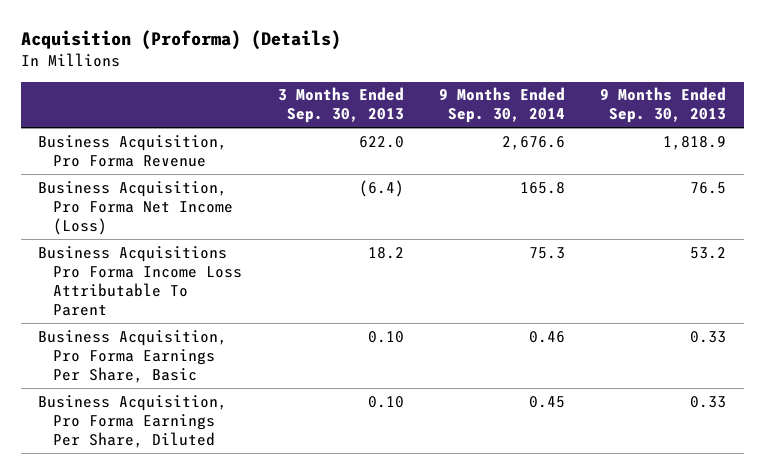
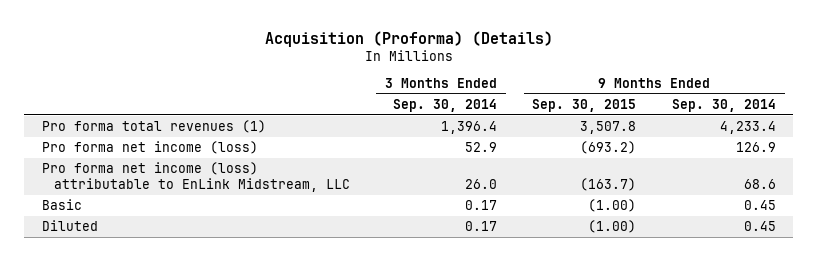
- | 3 Months Ended Sep. 30, 2013 | 9 Months Ended Sep. 30, 2014 | 9 Months Ended Sep. 30, 2013
+ | 3 Months Ended Sep. 30, 2014 | 9 Months Ended Sep. 30, 2015 | 9 Months Ended Sep. 30, 2014
- Business Acquisition, Pro Forma Revenue | 622.0 | 2,676.6 | 1,818.9
- Business Acquisition, Pro Forma Net Income (Loss) | (6.4) | 165.8 | 76.5
- Business Acquisitions Pro Forma Income Loss Attributable To Parent | 18.2 | 75.3 | 53.2
- Business Acquisition, Pro Forma Earnings Per Share, Basic | 0.10 | 0.46 | 0.33
- Business Acquisition, Pro Forma Earnings Per Share, Diluted | 0.10 | 0.45 | 0.33
+ Pro forma total revenues (1) | 1,396.4 | 3,507.8 | 4,233.4
+ Pro forma net income (loss) | 52.9 | (693.2) | 126.9
+ Pro forma net income (loss) attributable to EnLink Midstream, LLC | 26.0 | (163.7) | 68.6
+ Basic | 0.17 | (1.00) | 0.45
+ Diluted | 0.17 | (1.00) | 0.45

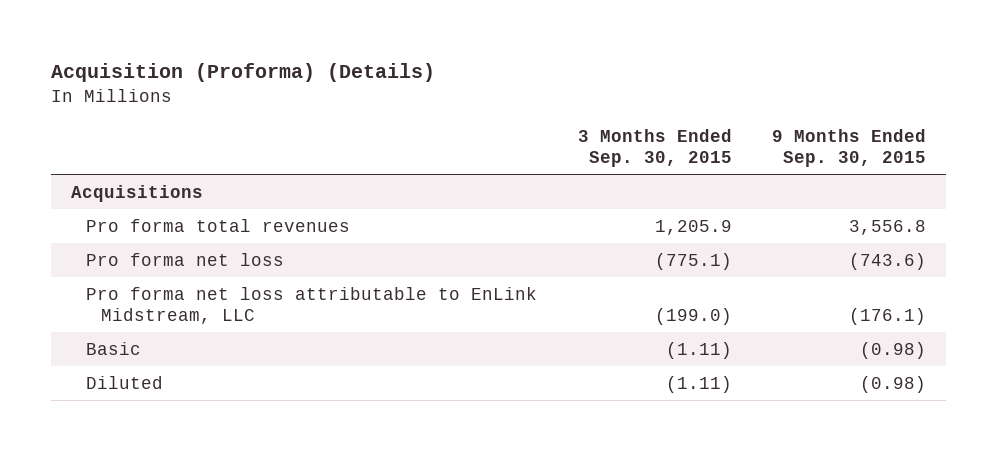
- | 3 Months Ended Sep. 30, 2014 | 9 Months Ended Sep. 30, 2015 | 9 Months Ended Sep. 30, 2014
+ | 3 Months Ended Sep. 30, 2015 | 9 Months Ended Sep. 30, 2015
- Pro forma total revenues (1) | 1,396.4 | 3,507.8 | 4,233.4
- Pro forma net income (loss) | 52.9 | (693.2) | 126.9
- Pro forma net income (loss) attributable to EnLink Midstream, LLC | 26.0 | (163.7) | 68.6
- Basic | 0.17 | (1.00) | 0.45
- Diluted | 0.17 | (1.00) | 0.45
+ Acquisitions
+ Pro forma total revenues | 1,205.9 | 3,556.8
+ Pro forma net loss | (775.1) | (743.6)
+ Pro forma net loss attributable to EnLink Midstream, LLC | (199.0) | (176.1)
+ Basic | (1.11) | (0.98)
+ Diluted | (1.11) | (0.98)

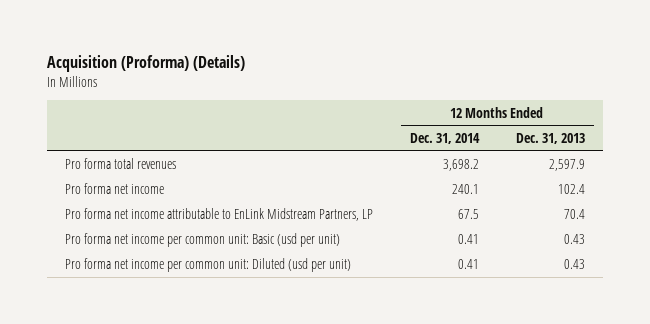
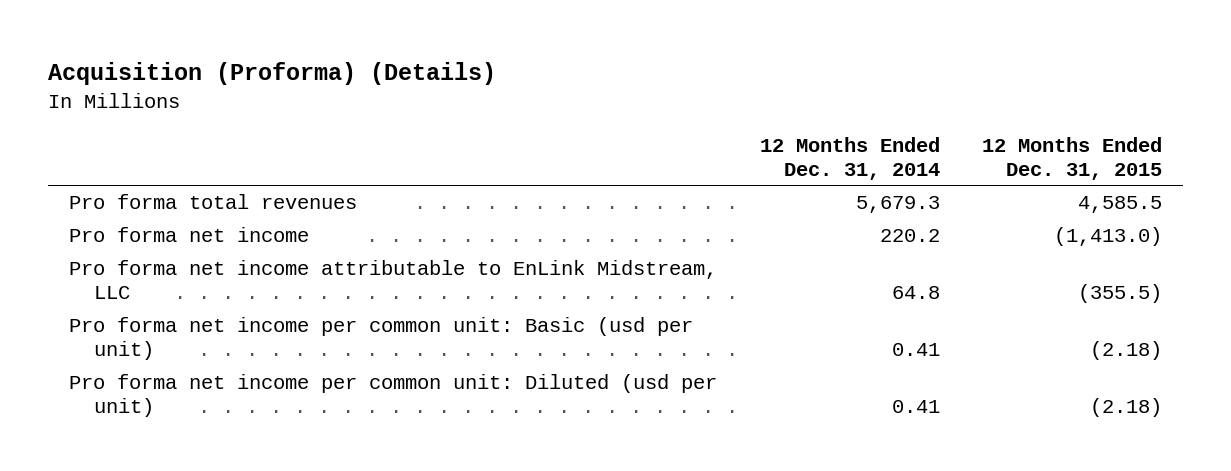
- | 12 Months Ended Dec. 31, 2014 | 12 Months Ended Dec. 31, 2013
+ | 12 Months Ended Dec. 31, 2014 | 12 Months Ended Dec. 31, 2015
- Pro forma total revenues | 3,698.2 | 2,597.9
- Pro forma net income | 240.1 | 102.4
- Pro forma net income attributable to EnLink Midstream Partners, LP | 67.5 | 70.4
+ Pro forma total revenues | 5,679.3 | 4,585.5
+ Pro forma net income | 220.2 | (1,413.0)
+ Pro forma net income attributable to EnLink Midstream, LLC | 64.8 | (355.5)

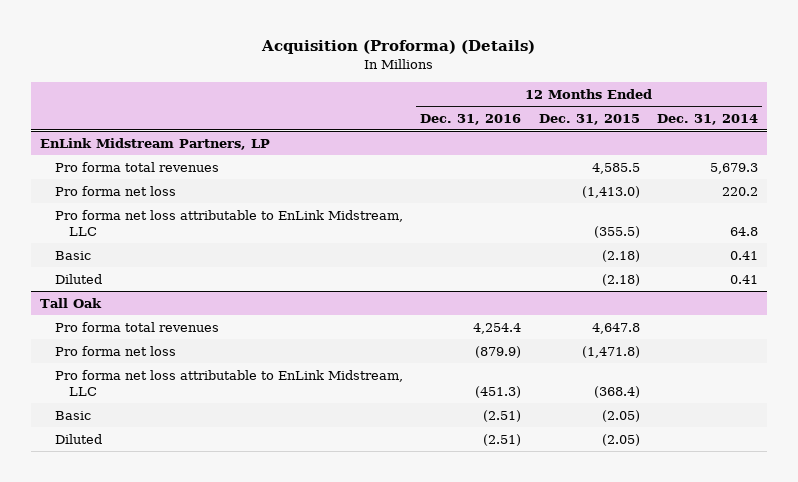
- | 12 Months Ended Dec. 31, 2014 | 12 Months Ended Dec. 31, 2015
+ | 12 Months Ended Dec. 31, 2016 | 12 Months Ended Dec. 31, 2015 | 12 Months Ended Dec. 31, 2014
+ EnLink Midstream Partners, LP
- Pro forma net income | 220.2 | (1,413.0)
- Pro forma net income attributable to EnLink Midstream, LLC | 64.8 | (355.5)
- Pro forma net income per common unit: Basic (usd per unit) | 0.41 | (2.18)
- Pro forma net income per common unit: Diluted (usd per unit) | 0.41 | (2.18)
+ Pro forma net loss | | (1,413.0) | 220.2
+ Pro forma net loss attributable to EnLink Midstream, LLC | | (355.5) | 64.8
+ Basic | | (2.18) | 0.41
+ Diluted | | (2.18) | 0.41
+ Tall Oak
+ Pro forma total revenues | 4,254.4 | 4,647.8 |
+ Pro forma net loss | (879.9) | (1,471.8) |
+ Pro forma net loss attributable to EnLink Midstream, LLC | (451.3) | (368.4) |
+ Basic | (2.51) | (2.05) |
+ Diluted | (2.51) | (2.05) |

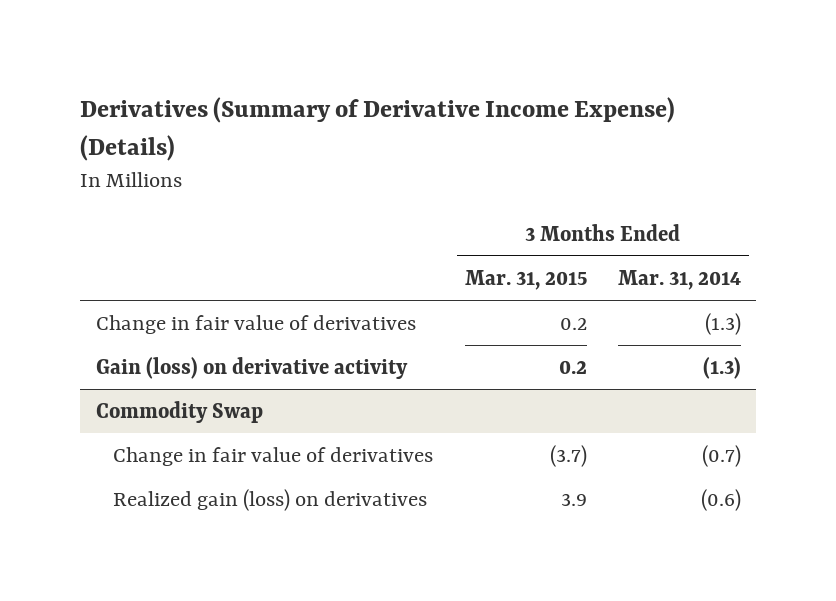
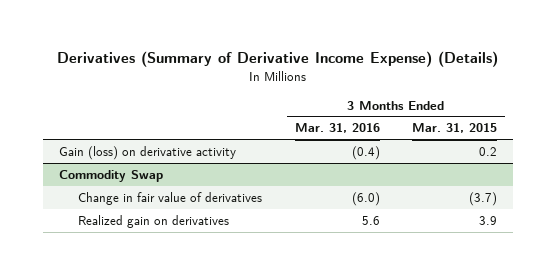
- | 3 Months Ended Mar. 31, 2015 | 3 Months Ended Mar. 31, 2014
+ | 3 Months Ended Mar. 31, 2016 | 3 Months Ended Mar. 31, 2015
- Change in fair value of derivatives | 0.2 | (1.3)
@ Commodity Swap
- Realized gain (loss) on derivatives | 3.9 | (0.6)
+ Realized gain on derivatives | 5.6 | 3.9

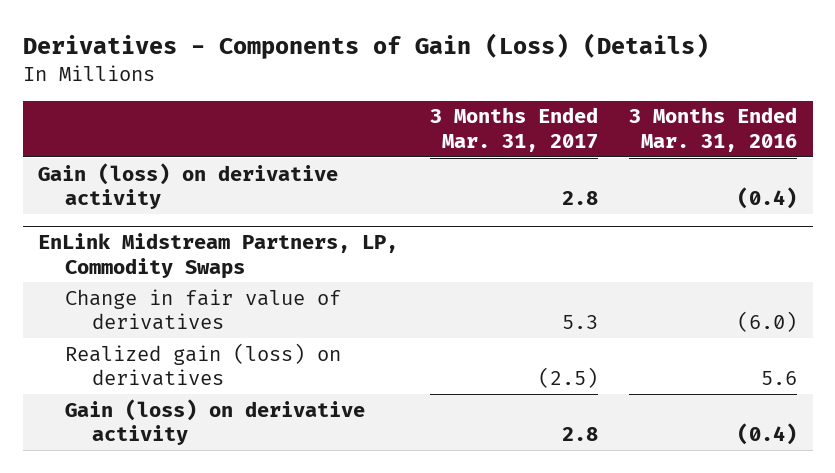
- Derivatives (Summary of Derivative Income Expense) (Details)
+ Derivatives - Components of Gain (Loss) (Details)
- | 3 Months Ended Mar. 31, 2016 | 3 Months Ended Mar. 31, 2015
+ | 3 Months Ended Mar. 31, 2017 | 3 Months Ended Mar. 31, 2016
- Commodity Swap
+ EnLink Midstream Partners, LP, Commodity Swaps
- Realized gain on derivatives | 5.6 | 3.9
+ Realized gain (loss) on derivatives | (2.5) | 5.6
+ Gain (loss) on derivative activity | 2.8 | (0.4)

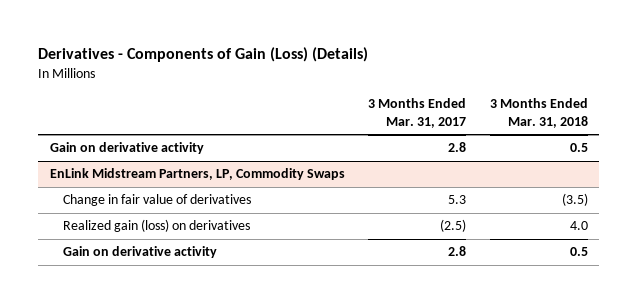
- | 3 Months Ended Mar. 31, 2017 | 3 Months Ended Mar. 31, 2016
+ | 3 Months Ended Mar. 31, 2017 | 3 Months Ended Mar. 31, 2018
- Gain (loss) on derivative activity | 2.8 | (0.4)
+ Gain on derivative activity | 2.8 | 0.5
@ EnLink Midstream Partners, LP, Commodity Swaps
- Gain (loss) on derivative activity | 2.8 | (0.4)
+ Gain on derivative activity | 2.8 | 0.5

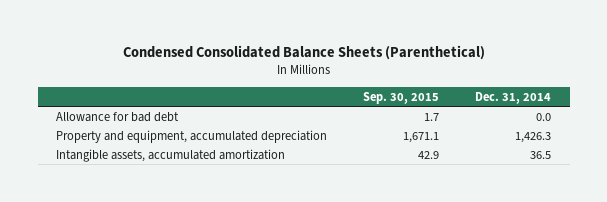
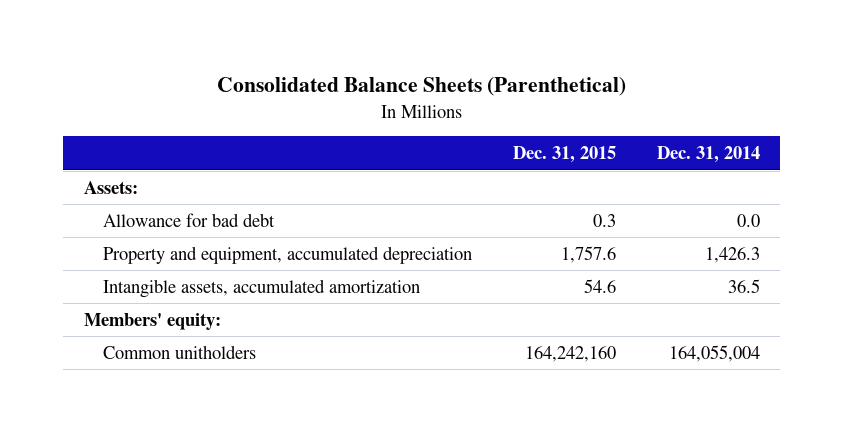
- Condensed Consolidated Balance Sheets (Parenthetical)
+ Consolidated Balance Sheets (Parenthetical)
- | Sep. 30, 2015 | Dec. 31, 2014
+ | Dec. 31, 2015 | Dec. 31, 2014
+ Assets:
+ Members' equity:
+ Common unitholders | 164,242,160 | 164,055,004

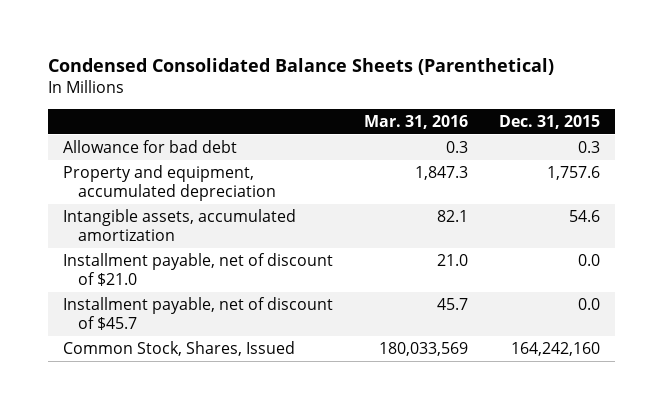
- Consolidated Balance Sheets (Parenthetical)
+ Condensed Consolidated Balance Sheets (Parenthetical)
- | Dec. 31, 2015 | Dec. 31, 2014
+ | Mar. 31, 2016 | Dec. 31, 2015
- Assets:
- Members' equity:
- Common unitholders | 164,242,160 | 164,055,004
+ Installment payable, net of discount of $21.0 | 21.0 | 0.0
+ Installment payable, net of discount of $45.7 | 45.7 | 0.0
+ Common Stock, Shares, Issued | 180,033,569 | 164,242,160

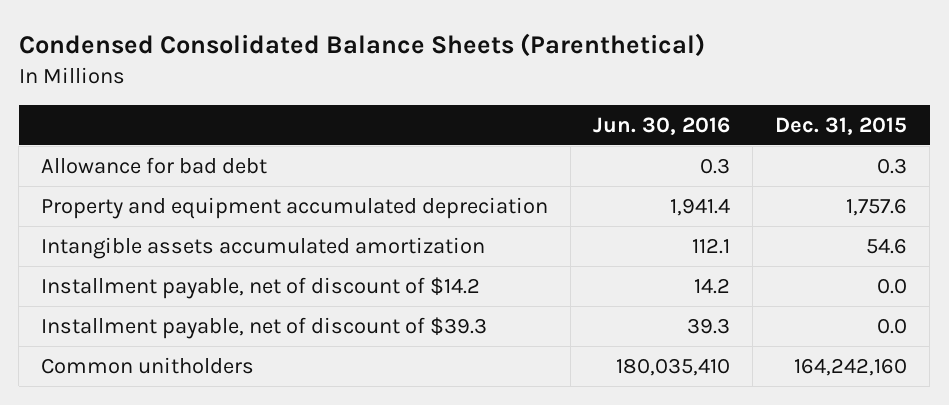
- | Mar. 31, 2016 | Dec. 31, 2015
+ | Jun. 30, 2016 | Dec. 31, 2015
- Property and equipment, accumulated depreciation | 1,847.3 | 1,757.6
- Intangible assets, accumulated amortization | 82.1 | 54.6
- Installment payable, net of discount of $21.0 | 21.0 | 0.0
- Installment payable, net of discount of $45.7 | 45.7 | 0.0
- Common Stock, Shares, Issued | 180,033,569 | 164,242,160
+ Property and equipment accumulated depreciation | 1,941.4 | 1,757.6
+ Intangible assets accumulated amortization | 112.1 | 54.6
+ Installment payable, net of discount of $14.2 | 14.2 | 0.0
+ Installment payable, net of discount of $39.3 | 39.3 | 0.0
+ Common unitholders | 180,035,410 | 164,242,160

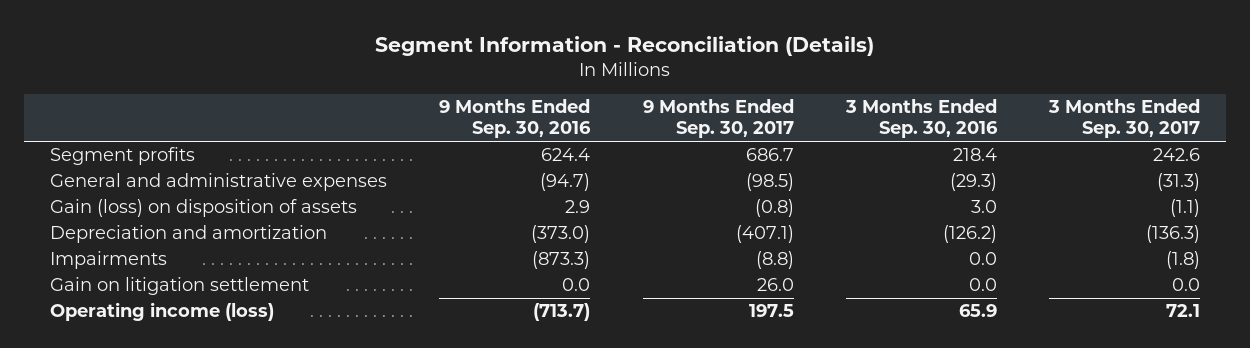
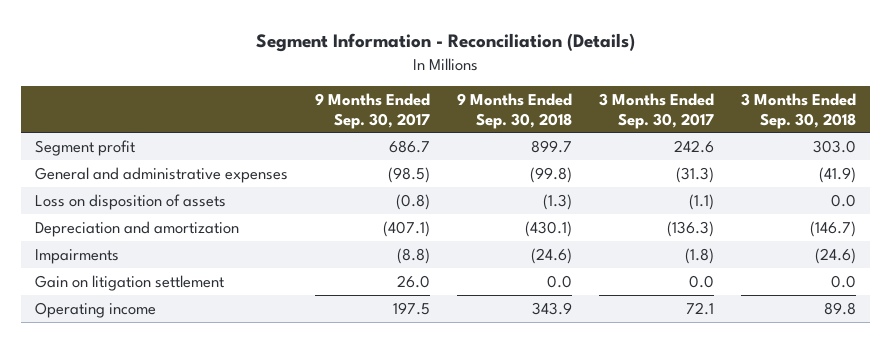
- | 9 Months Ended Sep. 30, 2016 | 9 Months Ended Sep. 30, 2017 | 3 Months Ended Sep. 30, 2016 | 3 Months Ended Sep. 30, 2017
+ | 9 Months Ended Sep. 30, 2017 | 9 Months Ended Sep. 30, 2018 | 3 Months Ended Sep. 30, 2017 | 3 Months Ended Sep. 30, 2018
- Segment profits | 624.4 | 686.7 | 218.4 | 242.6
+ Segment profit | 686.7 | 899.7 | 242.6 | 303.0
- Gain (loss) on disposition of assets | 2.9 | (0.8) | 3.0 | (1.1)
+ Loss on disposition of assets | (0.8) | (1.3) | (1.1) | 0.0
- Operating income (loss) | (713.7) | 197.5 | 65.9 | 72.1
+ Operating income | 197.5 | 343.9 | 72.1 | 89.8

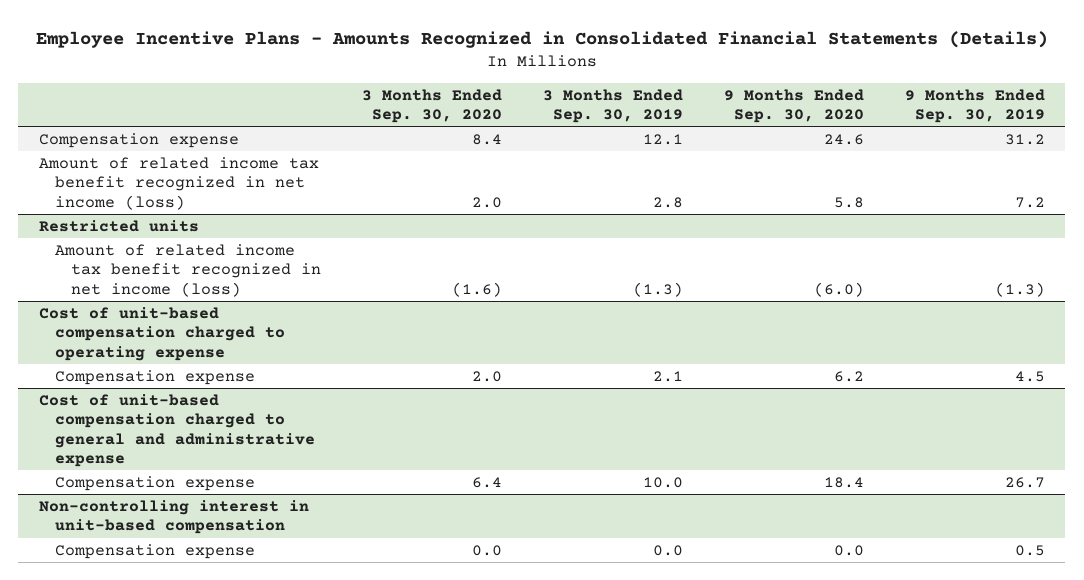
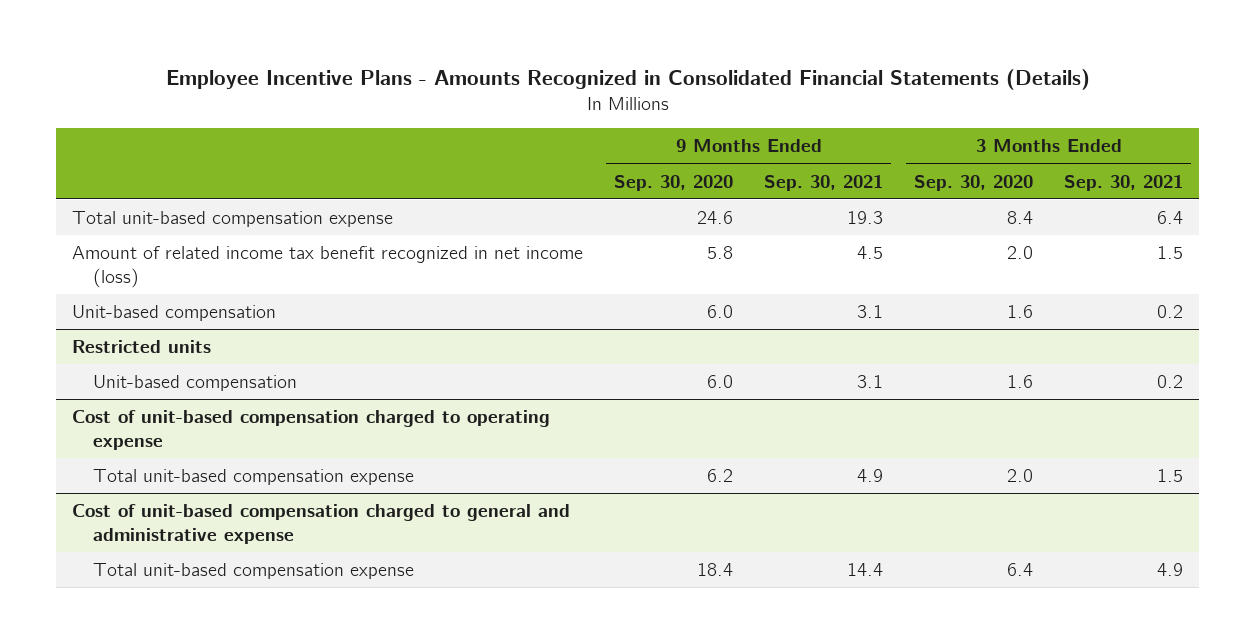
- | 3 Months Ended Sep. 30, 2020 | 3 Months Ended Sep. 30, 2019 | 9 Months Ended Sep. 30, 2020 | 9 Months Ended Sep. 30, 2019
+ | 9 Months Ended Sep. 30, 2020 | 9 Months Ended Sep. 30, 2021 | 3 Months Ended Sep. 30, 2020 | 3 Months Ended Sep. 30, 2021
- Compensation expense | 8.4 | 12.1 | 24.6 | 31.2
+ Total unit-based compensation expense | 24.6 | 19.3 | 8.4 | 6.4
+ Unit-based compensation | 6.0 | 3.1 | 1.6 | 0.2
@ Restricted units
- Amount of related income tax benefit recognized in net income (loss) | (1.6) | (1.3) | (6.0) | (1.3)
+ Unit-based compensation | 6.0 | 3.1 | 1.6 | 0.2
@ Cost of unit-based compensation charged to operating expense
- Compensation expense | 2.0 | 2.1 | 6.2 | 4.5
+ Total unit-based compensation expense | 6.2 | 4.9 | 2.0 | 1.5
@ Cost of unit-based compensation charged to general and administrative expense
- Compensation expense | 6.4 | 10.0 | 18.4 | 26.7
- Non-controlling interest in unit-based compensation
- Compensation expense | 0.0 | 0.0 | 0.0 | 0.5
@ Cost of unit-based compensation charged to general and administrative expense
+ Total unit-based compensation expense | 18.4 | 14.4 | 6.4 | 4.9

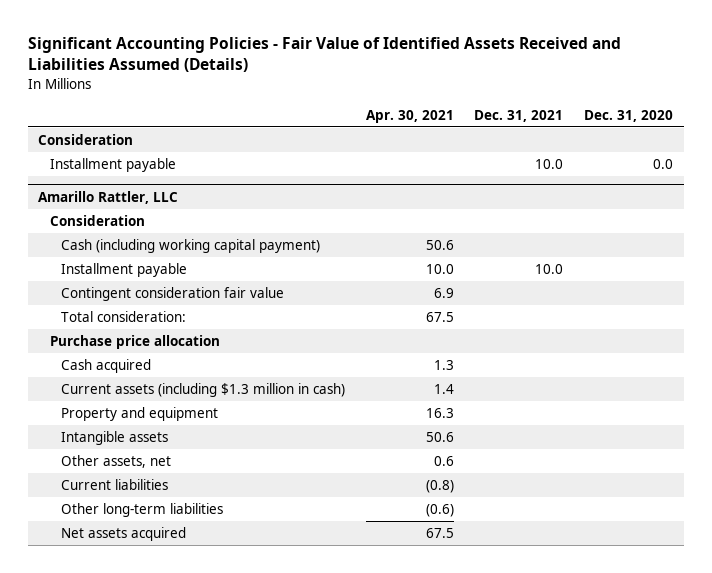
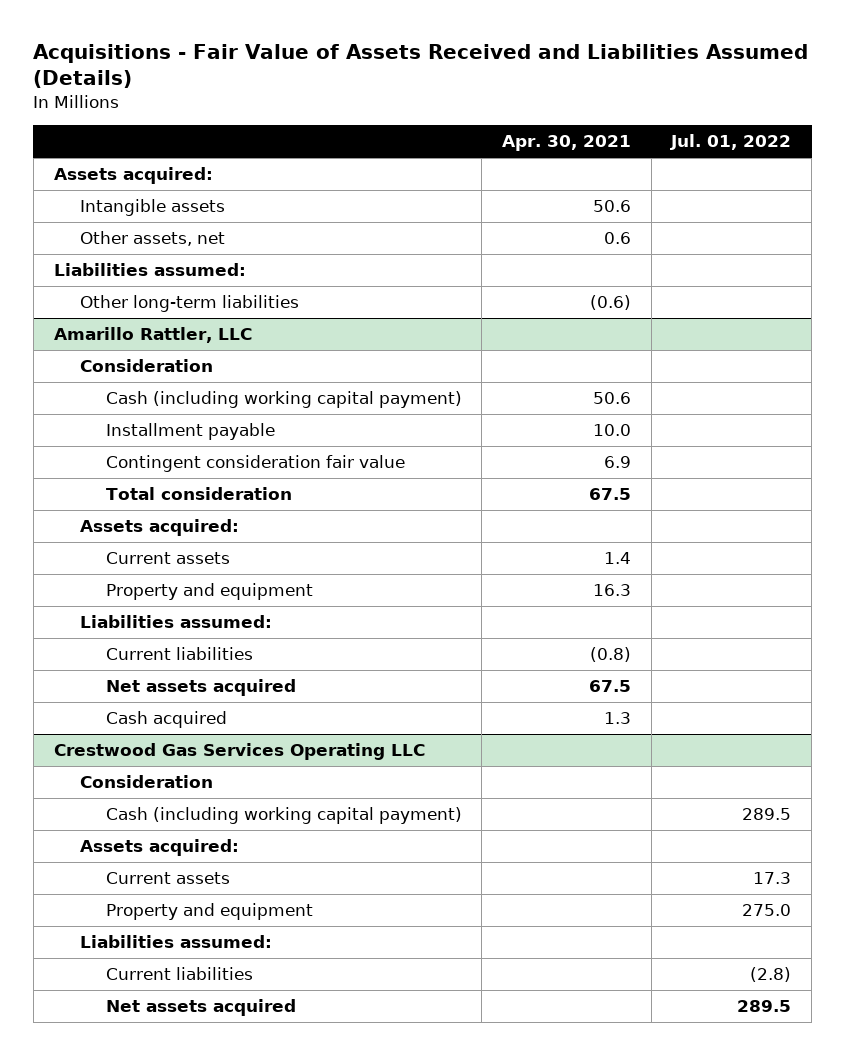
- Significant Accounting Policies - Fair Value of Identified Assets Received and Liabilities Assumed (Details)
+ Acquisitions - Fair Value of Assets Received and Liabilities Assumed (Details)
- | Apr. 30, 2021 | Dec. 31, 2021 | Dec. 31, 2020
+ | Apr. 30, 2021 | Jul. 01, 2022
- Consideration
- Installment payable | | 10.0 | 0.0
+ Assets acquired:
+ Intangible assets | 50.6 |
+ Other assets, net | 0.6 |
+ Liabilities assumed:
+ Other long-term liabilities | (0.6) |
@ Amarillo Rattler, LLC
- Total consideration: | 67.5 | |
- Purchase price allocation
- Current assets (including $1.3 million in cash) | 1.4 | |
+ Total consideration | 67.5 |
+ Assets acquired:
+ Current assets | 1.4 |
- Intangible assets | 50.6 | |
- Other assets, net | 0.6 | |
+ Liabilities assumed:
- Other long-term liabilities | (0.6) | |
moved down: Cash acquired | 1.3 |
+ Crestwood Gas Services Operating LLC
+ Consideration
+ Cash (including working capital payment) | | 289.5
+ Assets acquired:
+ Current assets | | 17.3
+ Property and equipment | | 275.0
+ Liabilities assumed:
+ Current liabilities | | (2.8)
+ Net assets acquired | | 289.5

